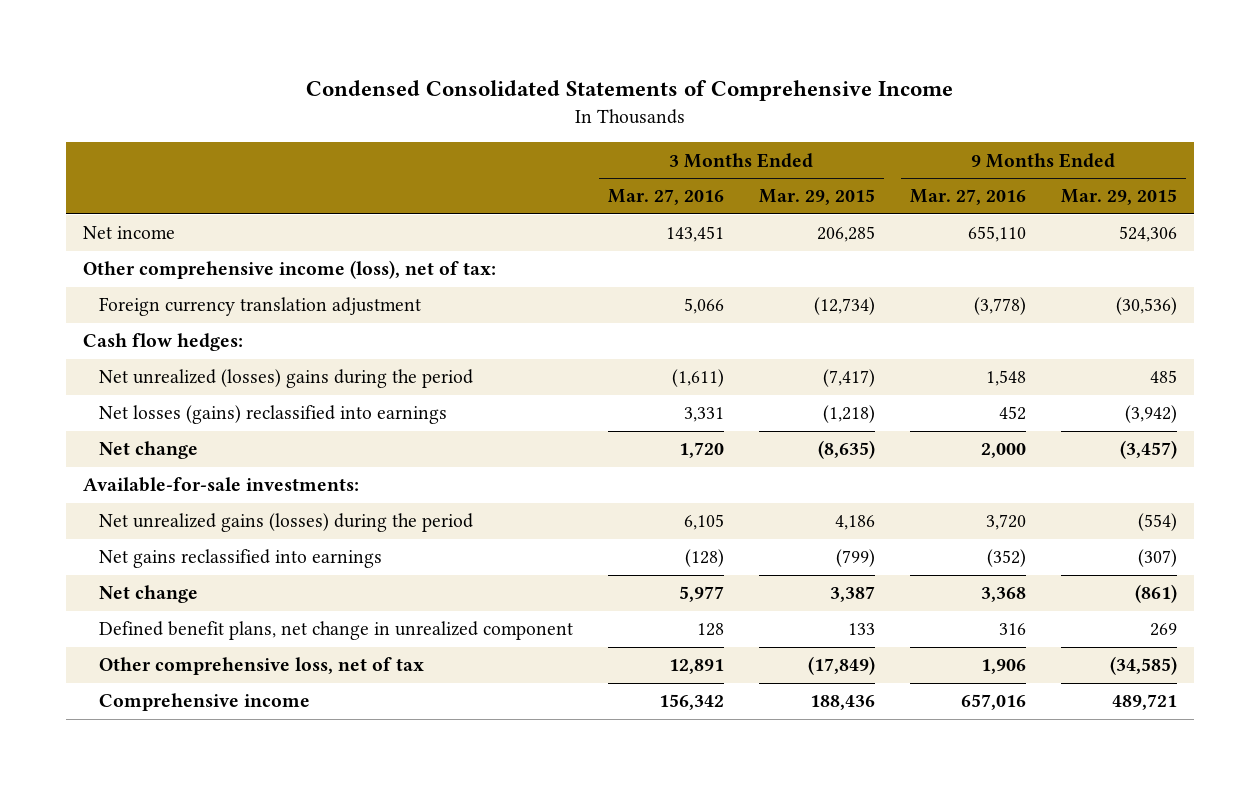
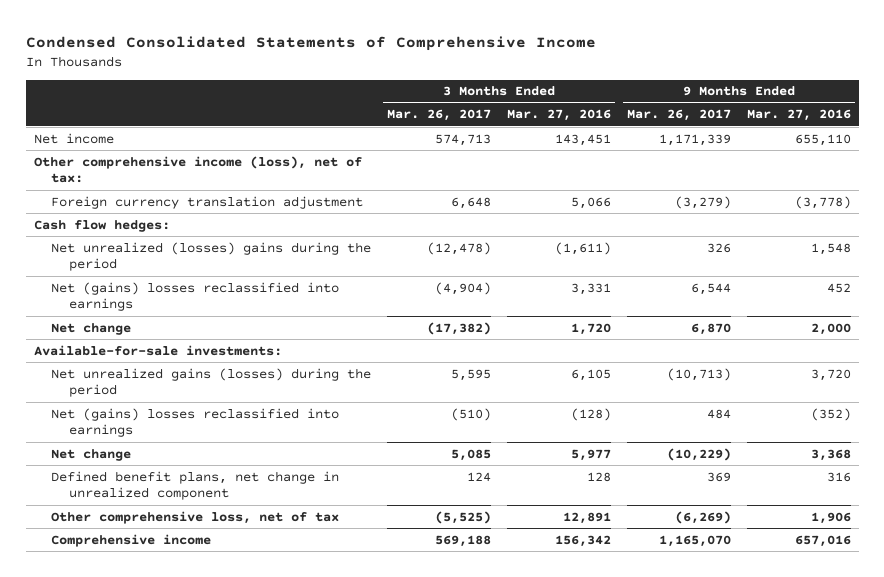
- | 3 Months Ended Mar. 27, 2016 | 3 Months Ended Mar. 29, 2015 | 9 Months Ended Mar. 27, 2016 | 9 Months Ended Mar. 29, 2015
+ | 3 Months Ended Mar. 26, 2017 | 3 Months Ended Mar. 27, 2016 | 9 Months Ended Mar. 26, 2017 | 9 Months Ended Mar. 27, 2016
- Net losses (gains) reclassified into earnings | 3,331 | (1,218) | 452 | (3,942)
+ Net (gains) losses reclassified into earnings | (4,904) | 3,331 | 6,544 | 452
- Net gains reclassified into earnings | (128) | (799) | (352) | (307)
+ Net (gains) losses reclassified into earnings | (510) | (128) | 484 | (352)

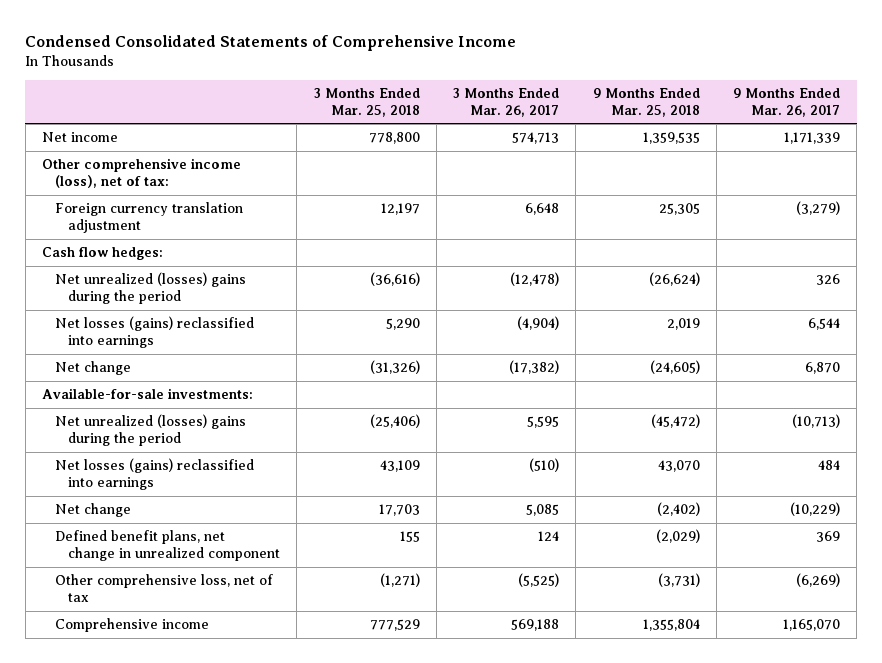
- | 3 Months Ended Mar. 26, 2017 | 3 Months Ended Mar. 27, 2016 | 9 Months Ended Mar. 26, 2017 | 9 Months Ended Mar. 27, 2016
+ | 3 Months Ended Mar. 25, 2018 | 3 Months Ended Mar. 26, 2017 | 9 Months Ended Mar. 25, 2018 | 9 Months Ended Mar. 26, 2017
- Net (gains) losses reclassified into earnings | (4,904) | 3,331 | 6,544 | 452
+ Net losses (gains) reclassified into earnings | 5,290 | (4,904) | 2,019 | 6,544
- Net unrealized gains (losses) during the period | 5,595 | 6,105 | (10,713) | 3,720
- Net (gains) losses reclassified into earnings | (510) | (128) | 484 | (352)
+ Net unrealized (losses) gains during the period | (25,406) | 5,595 | (45,472) | (10,713)
+ Net losses (gains) reclassified into earnings | 43,109 | (510) | 43,070 | 484

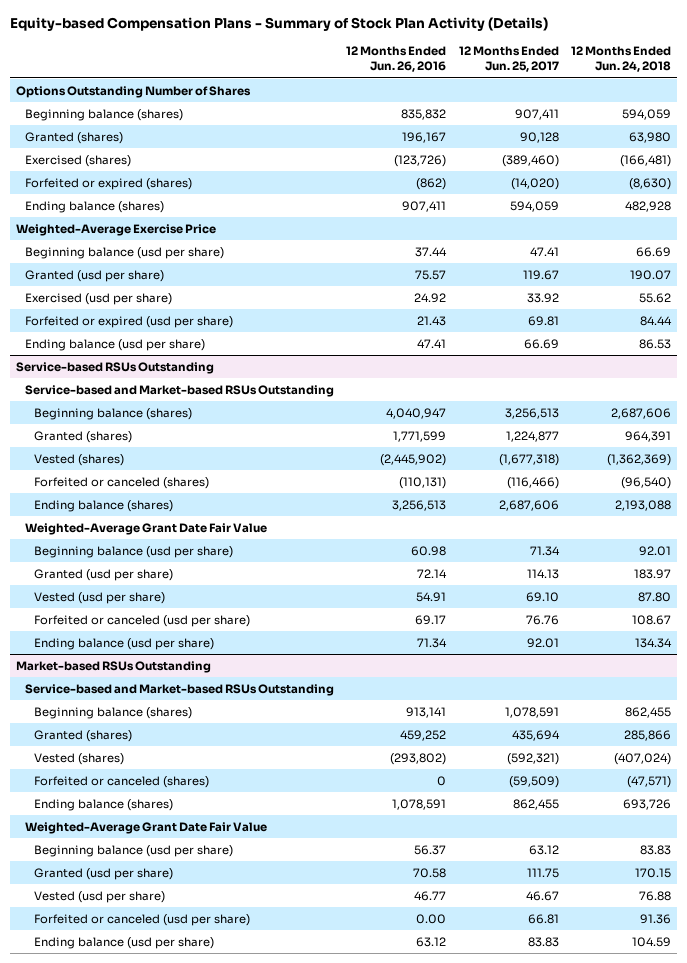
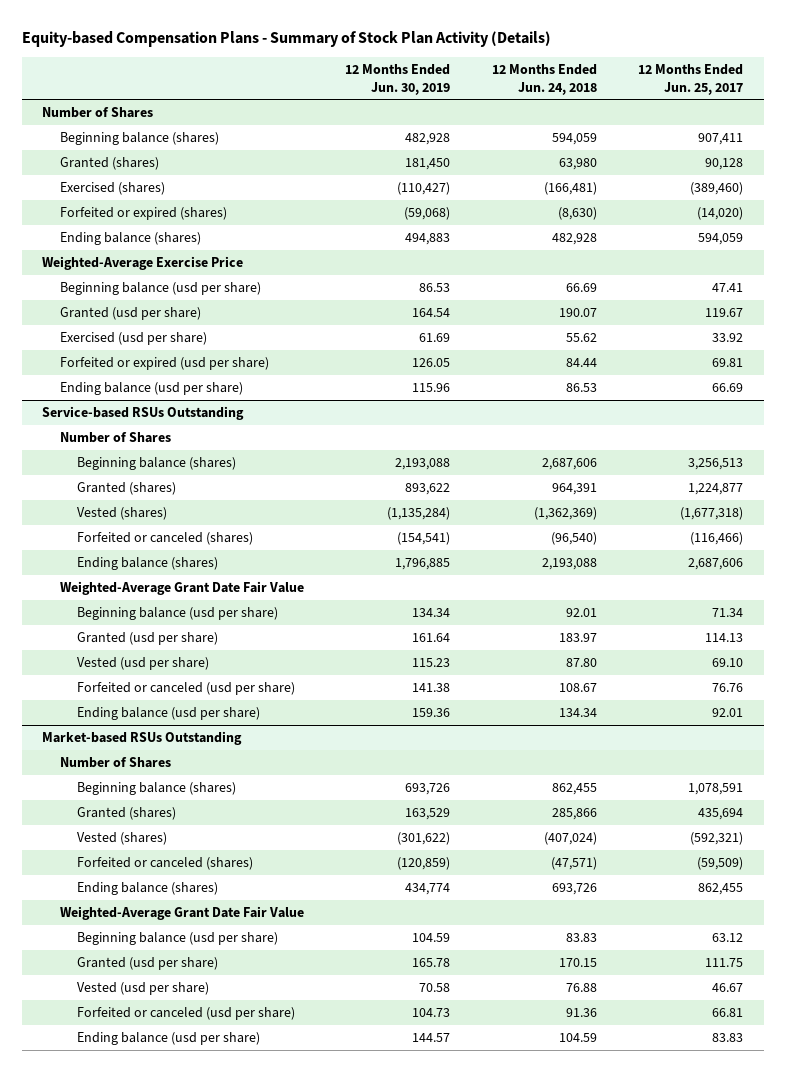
- | 12 Months Ended Jun. 26, 2016 | 12 Months Ended Jun. 25, 2017 | 12 Months Ended Jun. 24, 2018
+ | 12 Months Ended Jun. 30, 2019 | 12 Months Ended Jun. 24, 2018 | 12 Months Ended Jun. 25, 2017
- Options Outstanding Number of Shares
+ Number of Shares
@ Service-based RSUs Outstanding
- Service-based and Market-based RSUs Outstanding
+ Number of Shares
@ Market-based RSUs Outstanding
- Service-based and Market-based RSUs Outstanding
+ Number of Shares

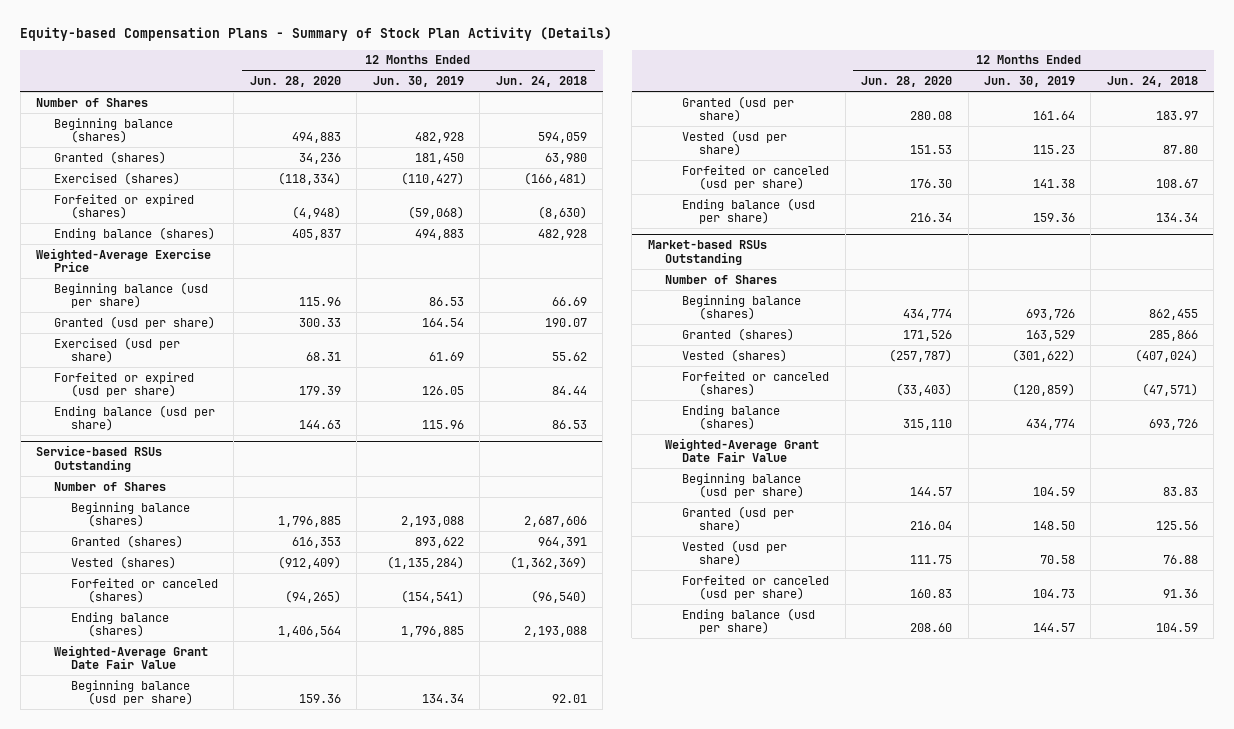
- | 12 Months Ended Jun. 30, 2019 | 12 Months Ended Jun. 24, 2018 | 12 Months Ended Jun. 25, 2017
+ | 12 Months Ended Jun. 28, 2020 | 12 Months Ended Jun. 30, 2019 | 12 Months Ended Jun. 24, 2018
@ Market-based RSUs Outstanding
- Granted (usd per share) | 165.78 | 170.15 | 111.75
+ Granted (usd per share) | 216.04 | 148.50 | 125.56

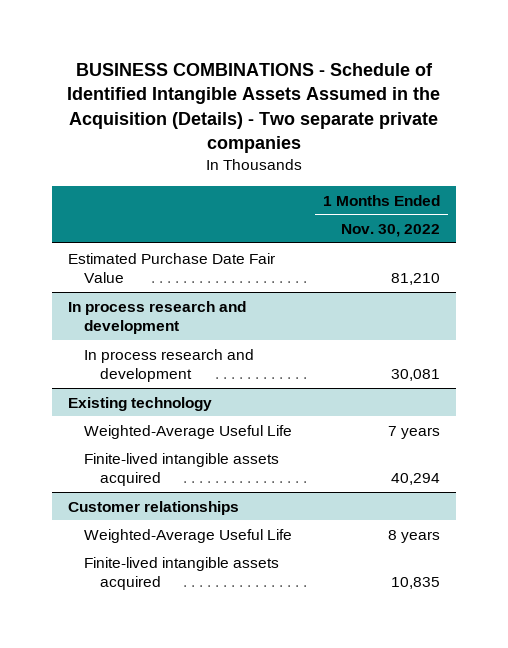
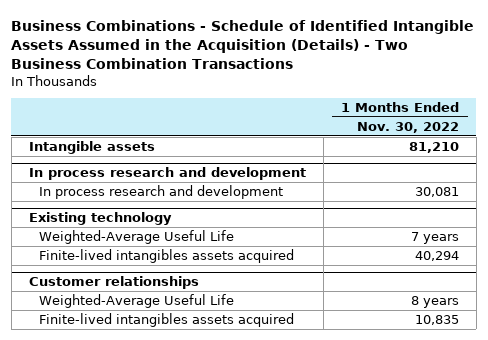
- BUSINESS COMBINATIONS - Schedule of Identified Intangible Assets Assumed in the Acquisition (Details) - Two separate private companies
+ Business Combinations - Schedule of Identified Intangible Assets Assumed in the Acquisition (Details) - Two Business Combination Transactions
- Estimated Purchase Date Fair Value | 81,210
+ Intangible assets | 81,210
@ Existing technology
- Finite-lived intangible assets acquired | 40,294
+ Finite-lived intangibles assets acquired | 40,294
@ Customer relationships
- Finite-lived intangible assets acquired | 10,835
+ Finite-lived intangibles assets acquired | 10,835

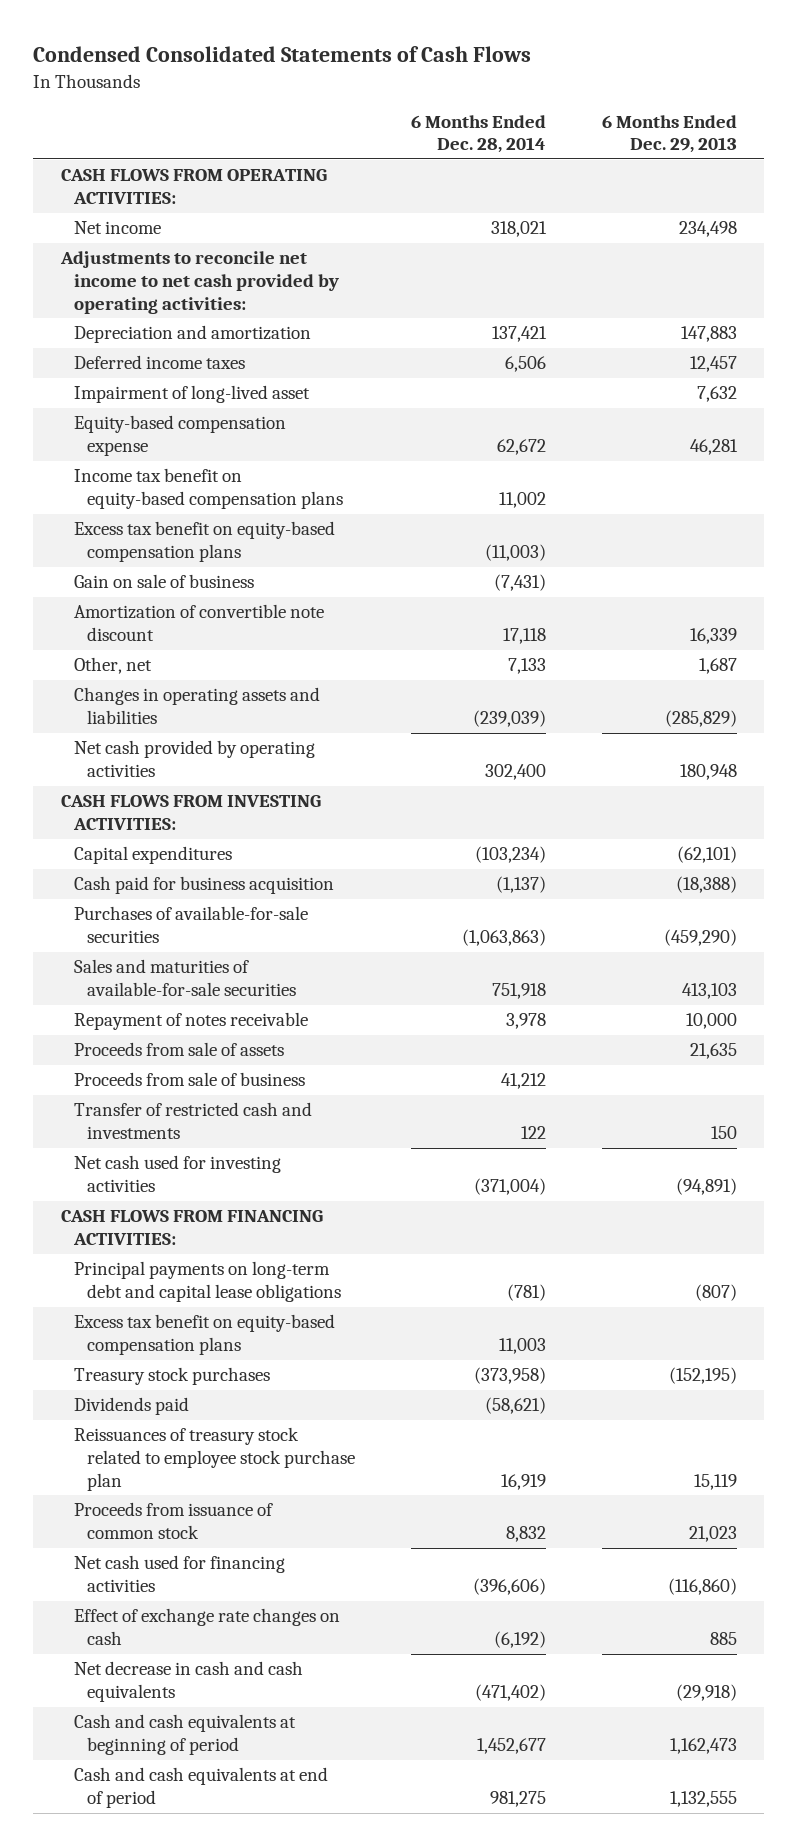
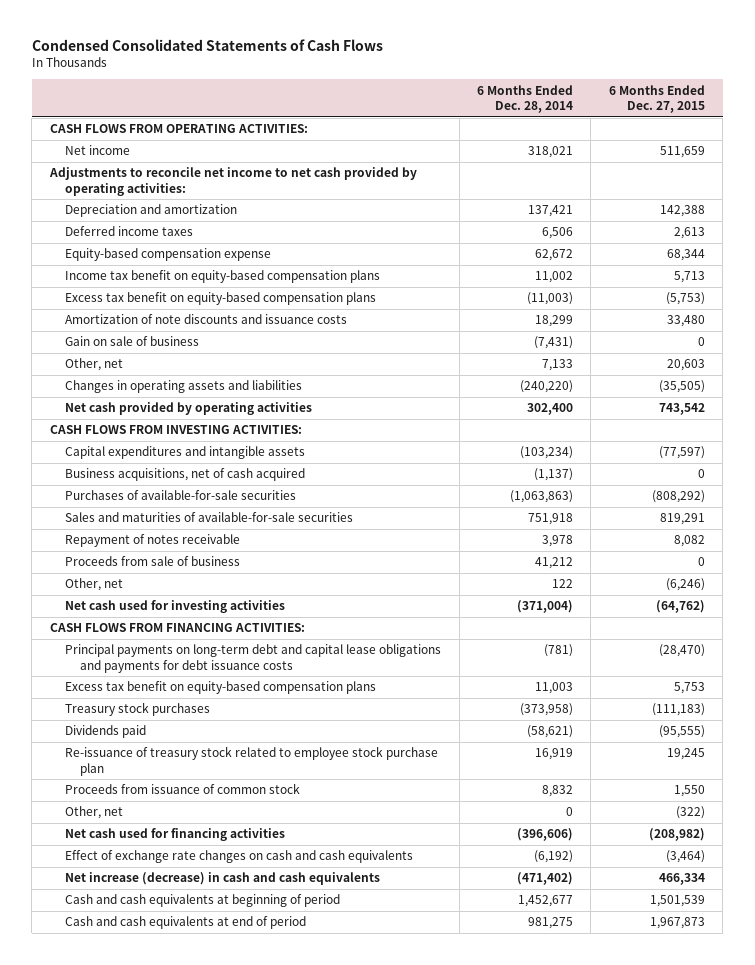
- | 6 Months Ended Dec. 28, 2014 | 6 Months Ended Dec. 29, 2013
+ | 6 Months Ended Dec. 28, 2014 | 6 Months Ended Dec. 27, 2015
- Impairment of long-lived asset | | 7,632
+ Amortization of note discounts and issuance costs | 18,299 | 33,480
- Amortization of convertible note discount | 17,118 | 16,339
- Changes in operating assets and liabilities | (239,039) | (285,829)
+ Changes in operating assets and liabilities | (240,220) | (35,505)
- Capital expenditures | (103,234) | (62,101)
- Cash paid for business acquisition | (1,137) | (18,388)
+ Capital expenditures and intangible assets | (103,234) | (77,597)
+ Business acquisitions, net of cash acquired | (1,137) | 0
- Proceeds from sale of assets | | 21,635
- Transfer of restricted cash and investments | 122 | 150
+ Other, net | 122 | (6,246)
- Principal payments on long-term debt and capital lease obligations | (781) | (807)
+ Principal payments on long-term debt and capital lease obligations and payments for debt issuance costs | (781) | (28,470)
- Reissuances of treasury stock related to employee stock purchase plan | 16,919 | 15,119
+ Re-issuance of treasury stock related to employee stock purchase plan | 16,919 | 19,245
+ Other, net | 0 | (322)
- Effect of exchange rate changes on cash | (6,192) | 885
- Net decrease in cash and cash equivalents | (471,402) | (29,918)
+ Effect of exchange rate changes on cash and cash equivalents | (6,192) | (3,464)
+ Net increase (decrease) in cash and cash equivalents | (471,402) | 466,334

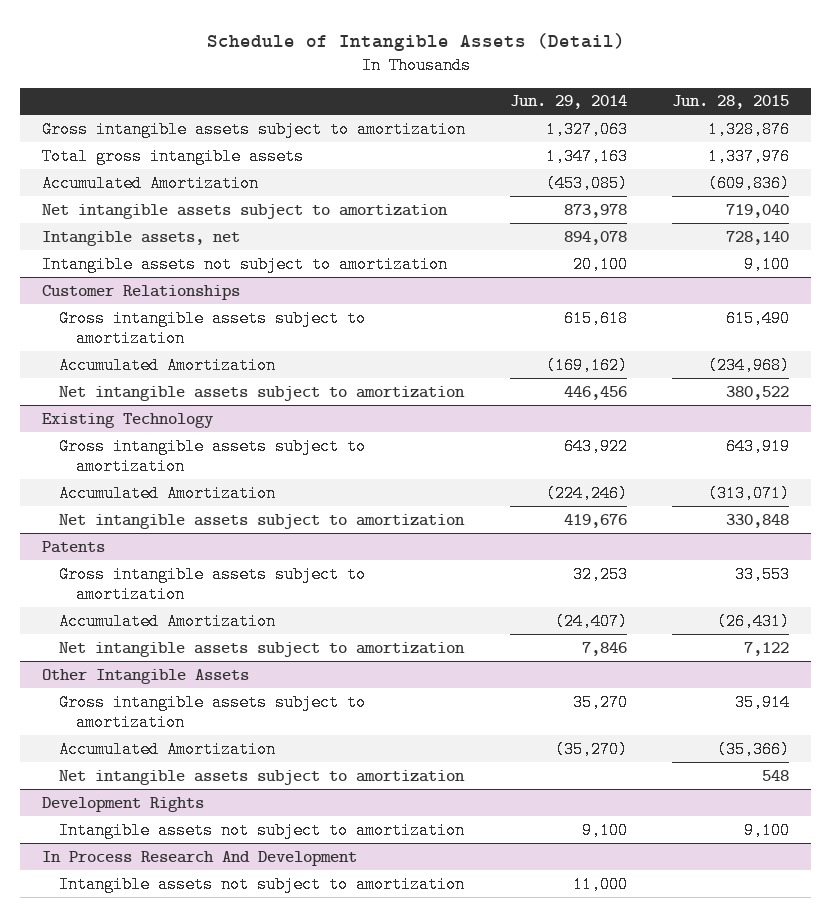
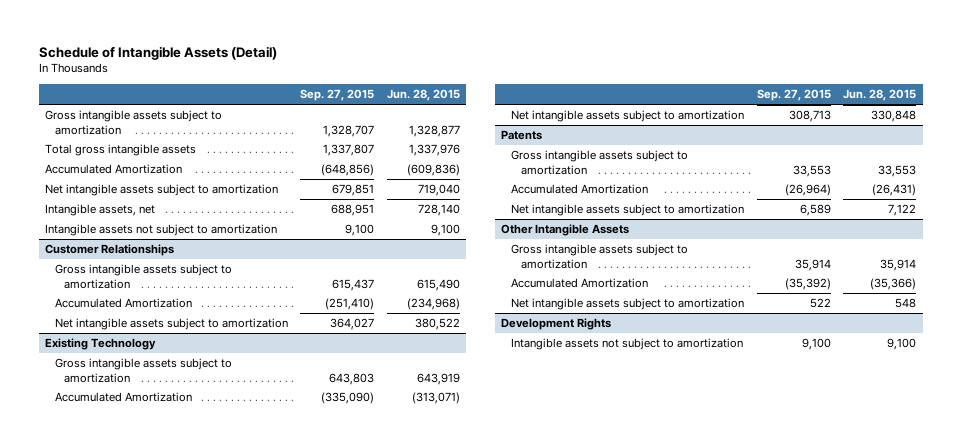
- | Jun. 29, 2014 | Jun. 28, 2015
+ | Sep. 27, 2015 | Jun. 28, 2015
- Gross intangible assets subject to amortization | 1,327,063 | 1,328,876
+ Gross intangible assets subject to amortization | 1,328,707 | 1,328,877
- In Process Research And Development
- Intangible assets not subject to amortization | 11,000 |

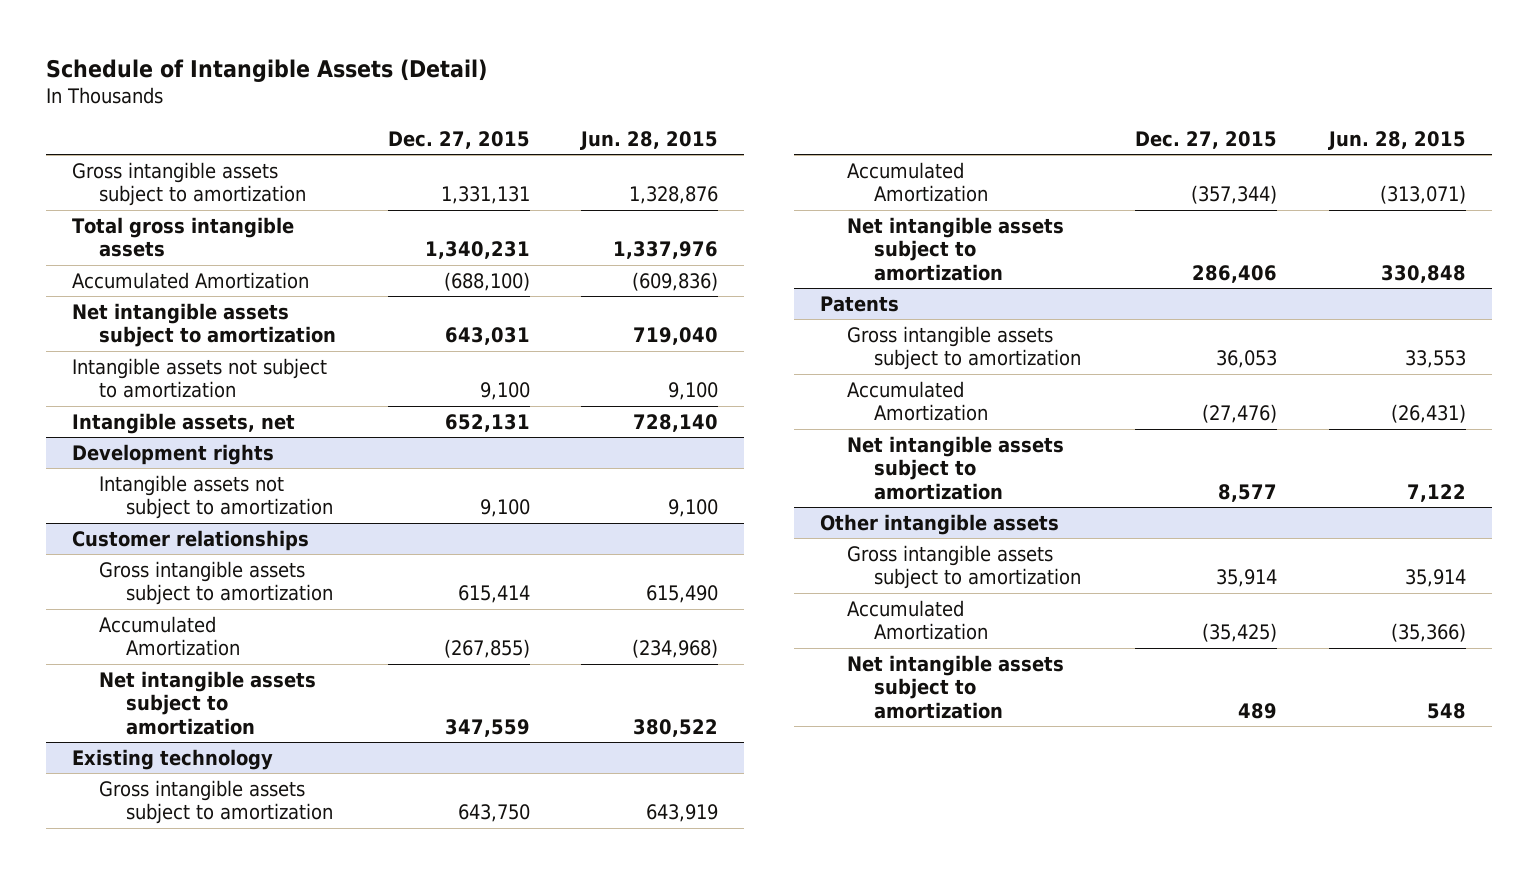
- | Sep. 27, 2015 | Jun. 28, 2015
+ | Dec. 27, 2015 | Jun. 28, 2015
- Gross intangible assets subject to amortization | 1,328,707 | 1,328,877
+ Gross intangible assets subject to amortization | 1,331,131 | 1,328,876
+ Intangible assets not subject to amortization | 9,100 | 9,100
+ Development rights
- Customer Relationships
+ Customer relationships
- Existing Technology
+ Existing technology
- Other Intangible Assets
+ Other intangible assets
- Development Rights
- Intangible assets not subject to amortization | 9,100 | 9,100

